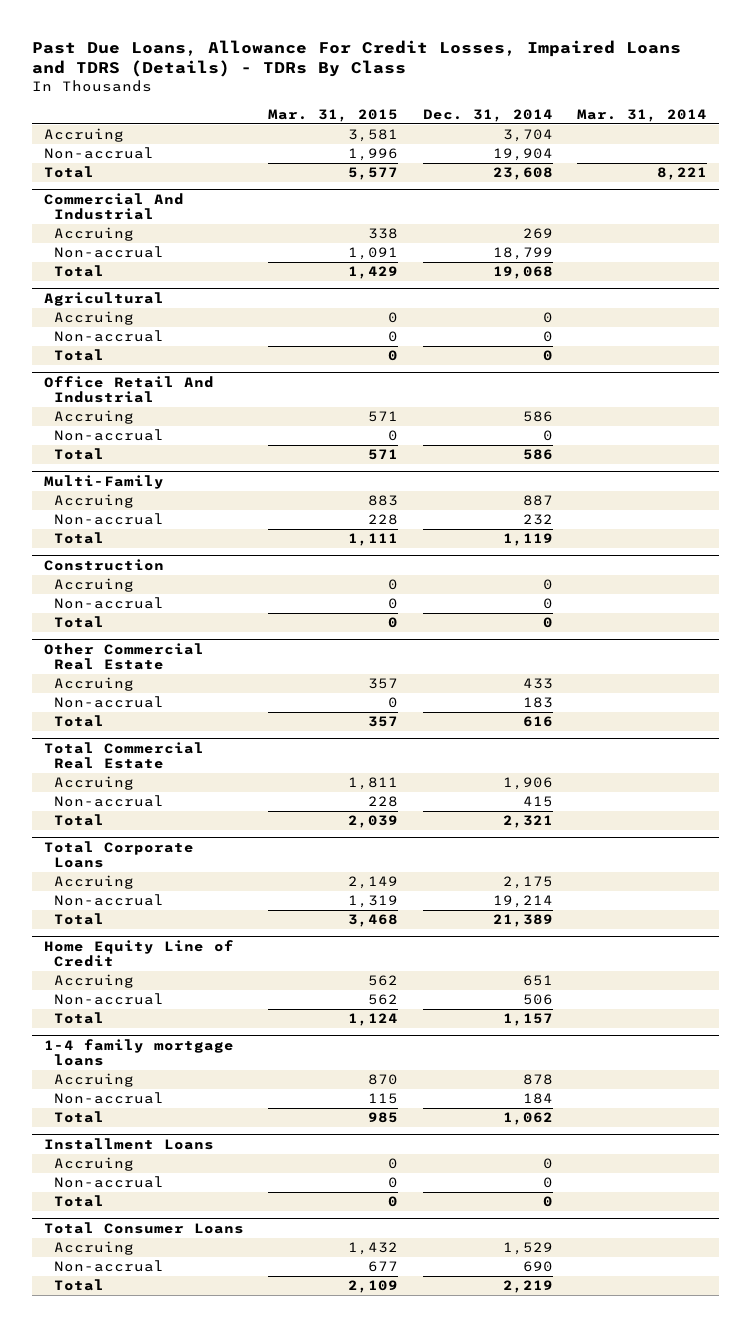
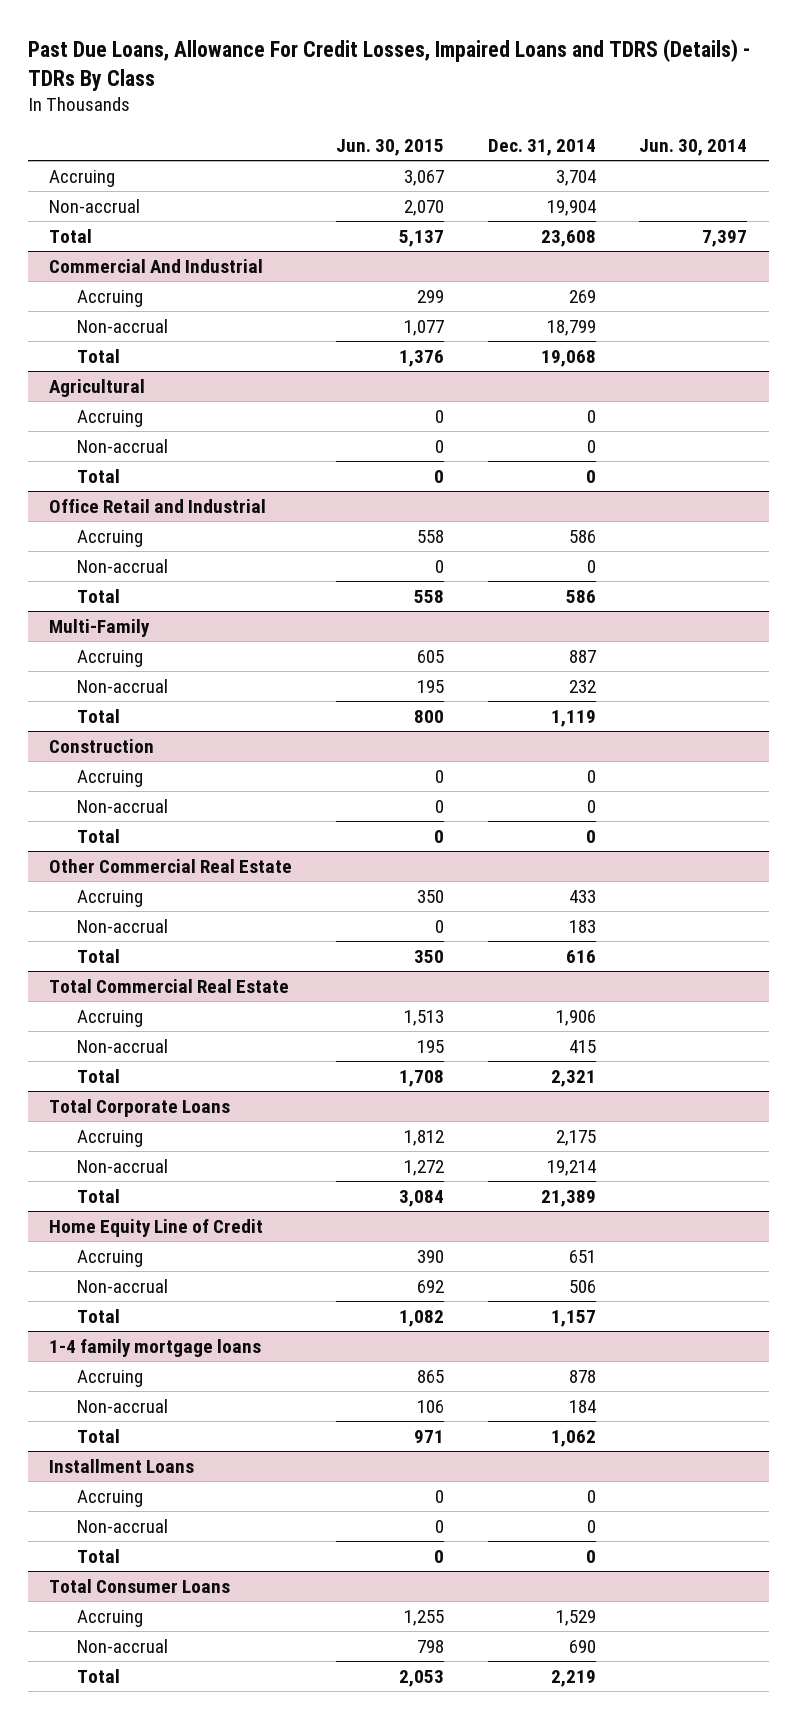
- | Mar. 31, 2015 | Dec. 31, 2014 | Mar. 31, 2014
+ | Jun. 30, 2015 | Dec. 31, 2014 | Jun. 30, 2014
- Office Retail And Industrial
+ Office Retail and Industrial

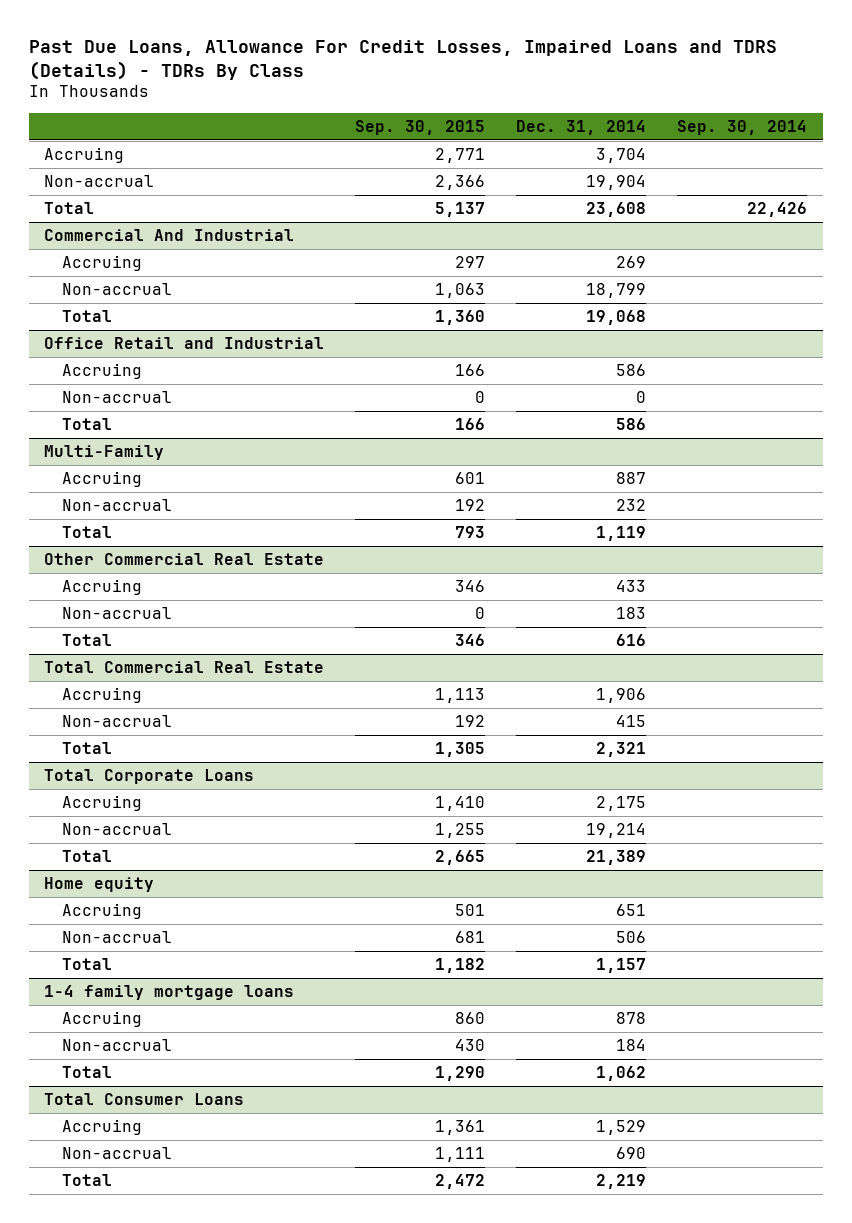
- | Jun. 30, 2015 | Dec. 31, 2014 | Jun. 30, 2014
+ | Sep. 30, 2015 | Dec. 31, 2014 | Sep. 30, 2014
- Agricultural
- Accruing | 0 | 0 |
- Non-accrual | 0 | 0 |
- Total | 0 | 0 |
- Construction
- Accruing | 0 | 0 |
- Non-accrual | 0 | 0 |
- Total | 0 | 0 |
- Home Equity Line of Credit
+ Home equity
- Installment Loans
- Accruing | 0 | 0 |
- Non-accrual | 0 | 0 |
- Total | 0 | 0 |

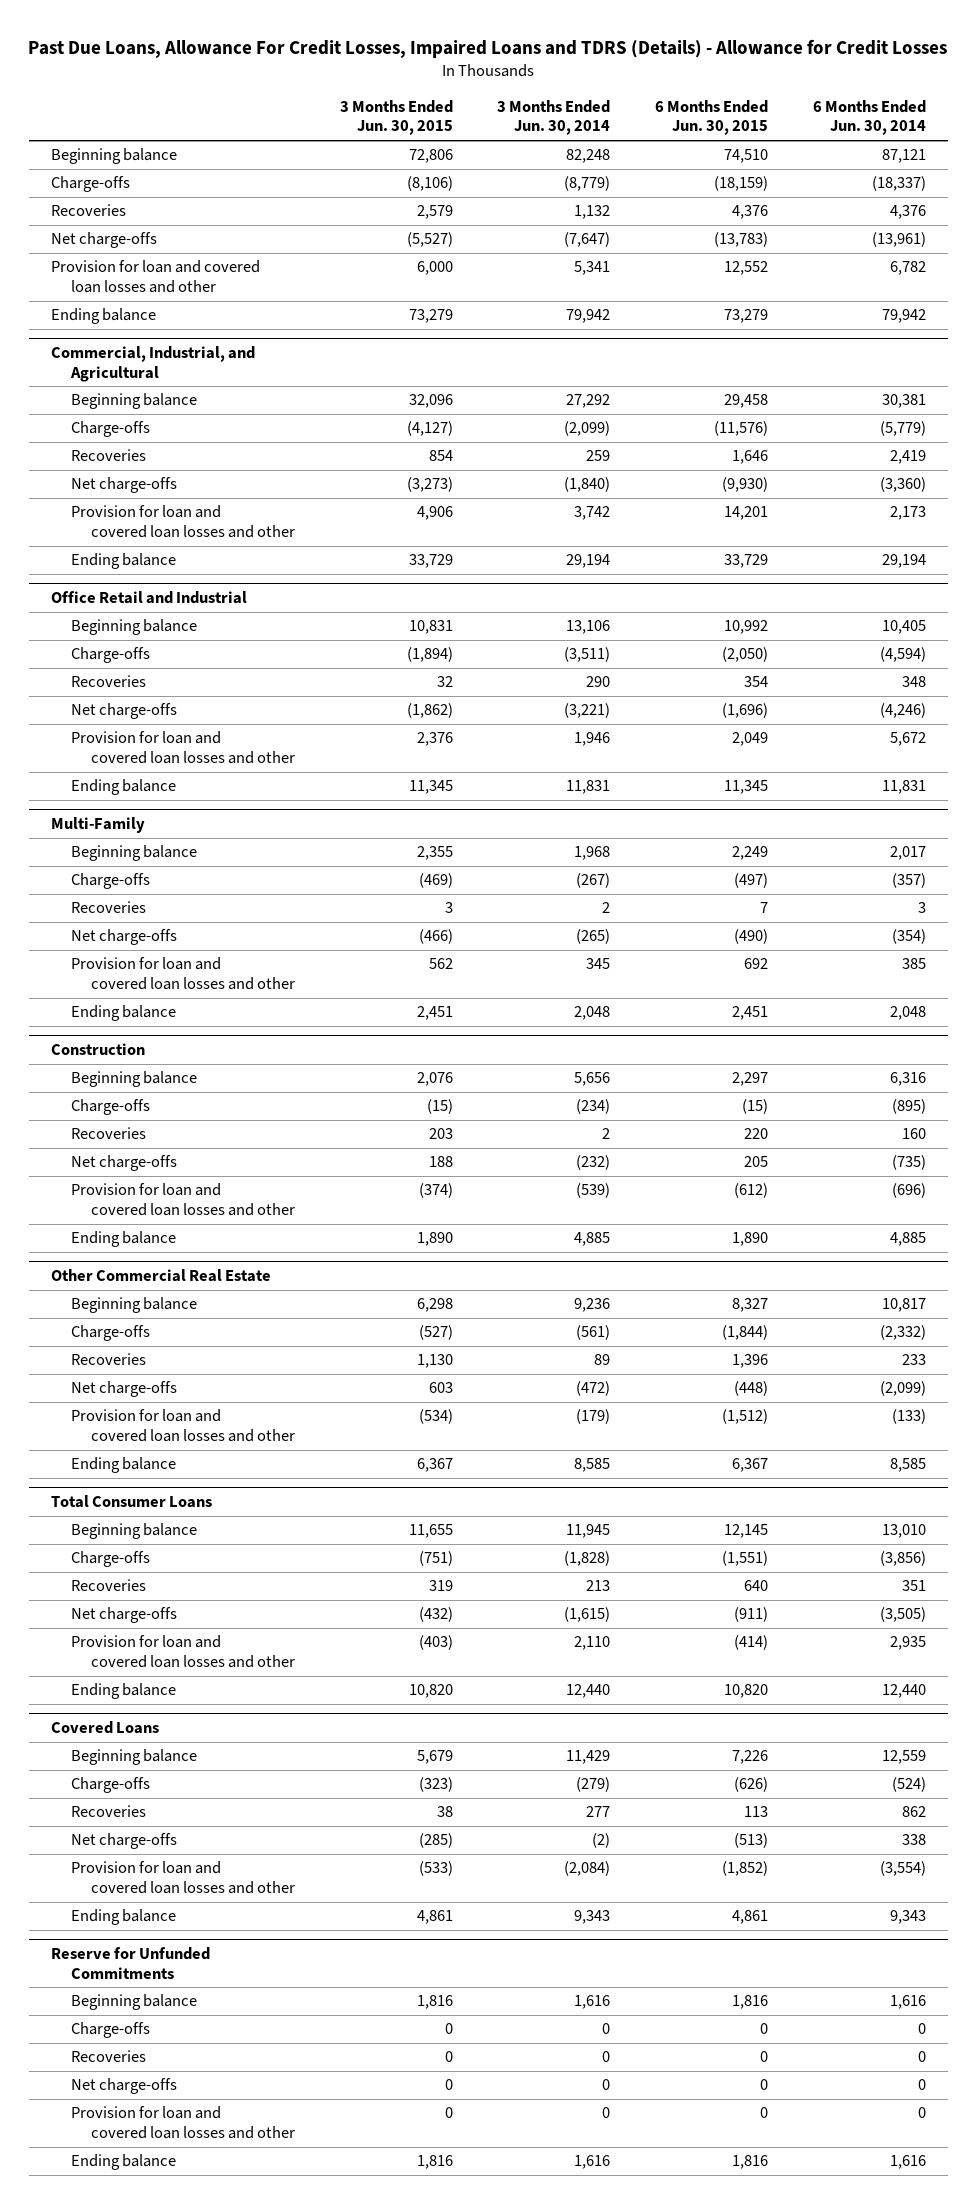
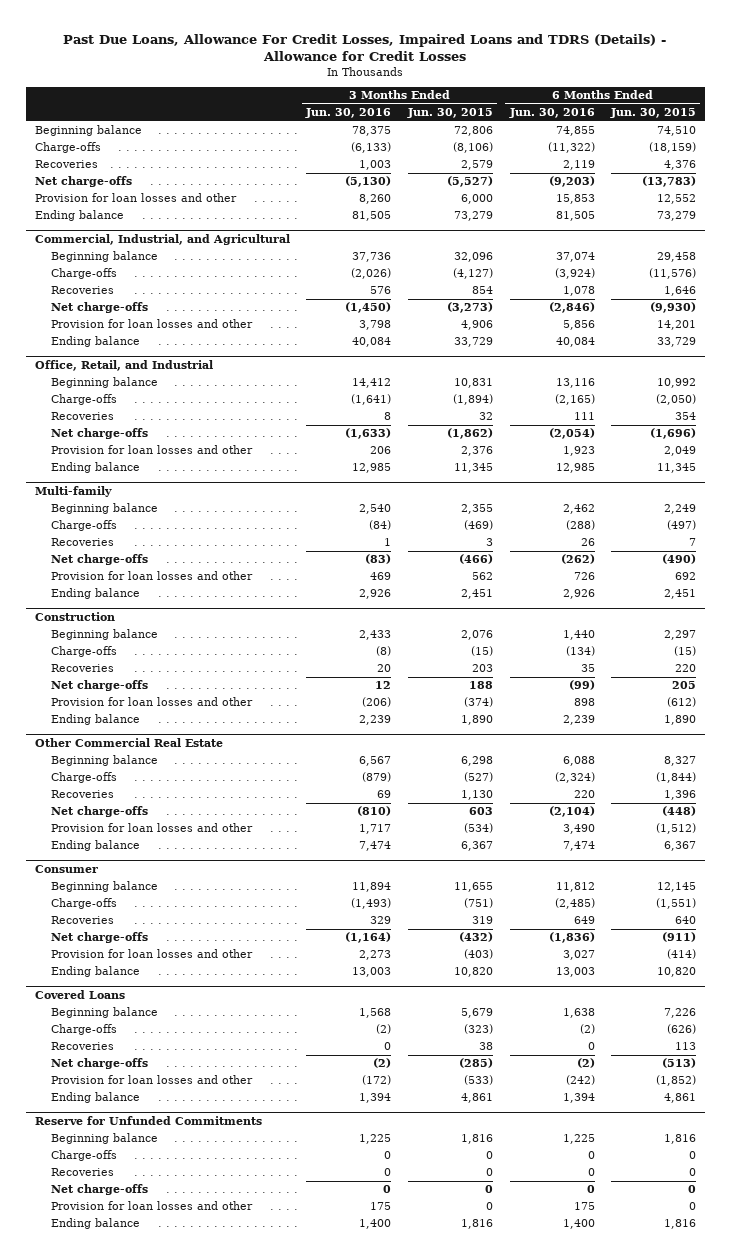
- | 3 Months Ended Jun. 30, 2015 | 3 Months Ended Jun. 30, 2014 | 6 Months Ended Jun. 30, 2015 | 6 Months Ended Jun. 30, 2014
+ | 3 Months Ended Jun. 30, 2016 | 3 Months Ended Jun. 30, 2015 | 6 Months Ended Jun. 30, 2016 | 6 Months Ended Jun. 30, 2015
- Provision for loan and covered loan losses and other | 6,000 | 5,341 | 12,552 | 6,782
+ Provision for loan losses and other | 8,260 | 6,000 | 15,853 | 12,552
@ Commercial, Industrial, and Agricultural
- Provision for loan and covered loan losses and other | 4,906 | 3,742 | 14,201 | 2,173
+ Provision for loan losses and other | 3,798 | 4,906 | 5,856 | 14,201
- Office Retail and Industrial
+ Office, Retail, and Industrial
- Provision for loan and covered loan losses and other | 2,376 | 1,946 | 2,049 | 5,672
+ Provision for loan losses and other | 206 | 2,376 | 1,923 | 2,049
- Multi-Family
+ Multi-family
- Provision for loan and covered loan losses and other | 562 | 345 | 692 | 385
+ Provision for loan losses and other | 469 | 562 | 726 | 692
@ Construction
- Provision for loan and covered loan losses and other | (374) | (539) | (612) | (696)
+ Provision for loan losses and other | (206) | (374) | 898 | (612)
@ Other Commercial Real Estate
- Provision for loan and covered loan losses and other | (534) | (179) | (1,512) | (133)
+ Provision for loan losses and other | 1,717 | (534) | 3,490 | (1,512)
- Total Consumer Loans
+ Consumer
- Provision for loan and covered loan losses and other | (403) | 2,110 | (414) | 2,935
+ Provision for loan losses and other | 2,273 | (403) | 3,027 | (414)
@ Covered Loans
- Provision for loan and covered loan losses and other | (533) | (2,084) | (1,852) | (3,554)
+ Provision for loan losses and other | (172) | (533) | (242) | (1,852)
@ Reserve for Unfunded Commitments
- Provision for loan and covered loan losses and other | 0 | 0 | 0 | 0
+ Provision for loan losses and other | 175 | 0 | 175 | 0

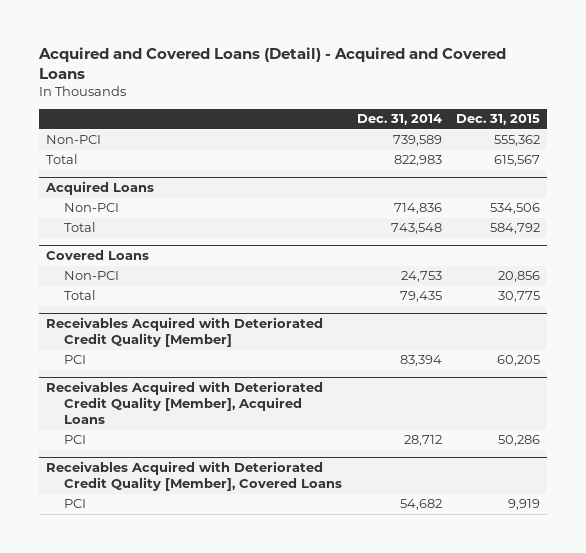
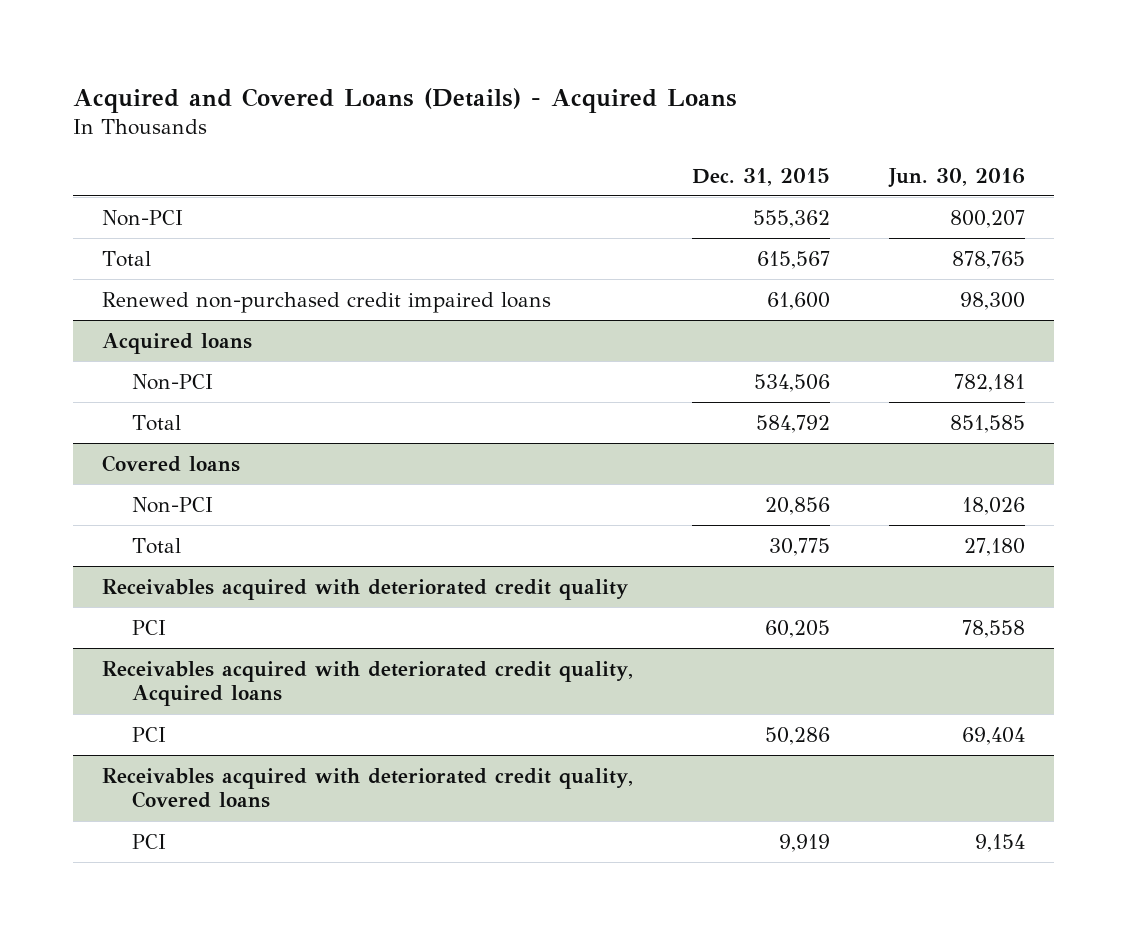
- Acquired and Covered Loans (Detail) - Acquired and Covered Loans
+ Acquired and Covered Loans (Details) - Acquired Loans
- | Dec. 31, 2014 | Dec. 31, 2015
+ | Dec. 31, 2015 | Jun. 30, 2016
- Acquired Loans
+ Renewed non-purchased credit impaired loans | 61,600 | 98,300
+ Acquired loans
- Covered Loans
+ Covered loans
- Receivables Acquired with Deteriorated Credit Quality [Member]
+ Receivables acquired with deteriorated credit quality
- Receivables Acquired with Deteriorated Credit Quality [Member], Acquired Loans
+ Receivables acquired with deteriorated credit quality, Acquired loans
- Receivables Acquired with Deteriorated Credit Quality [Member], Covered Loans
+ Receivables acquired with deteriorated credit quality, Covered loans

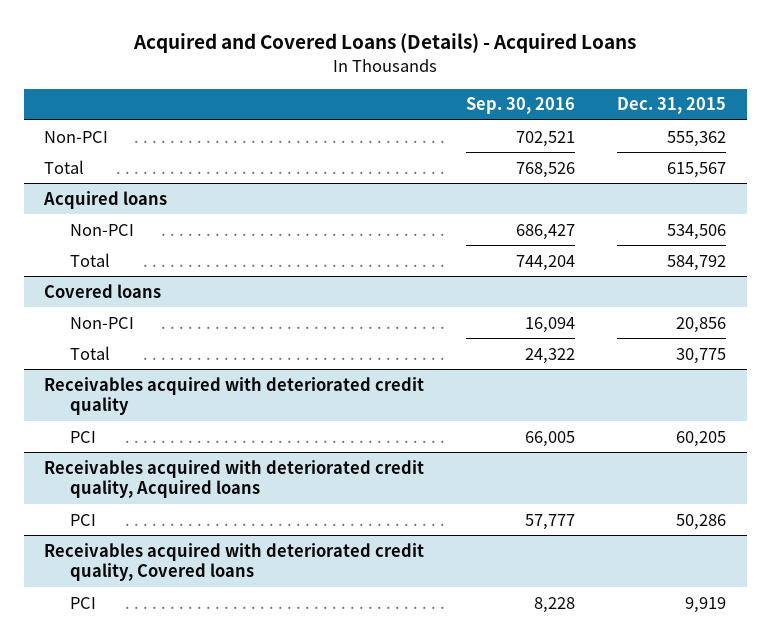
- | Dec. 31, 2015 | Jun. 30, 2016
+ | Sep. 30, 2016 | Dec. 31, 2015
- Renewed non-purchased credit impaired loans | 61,600 | 98,300

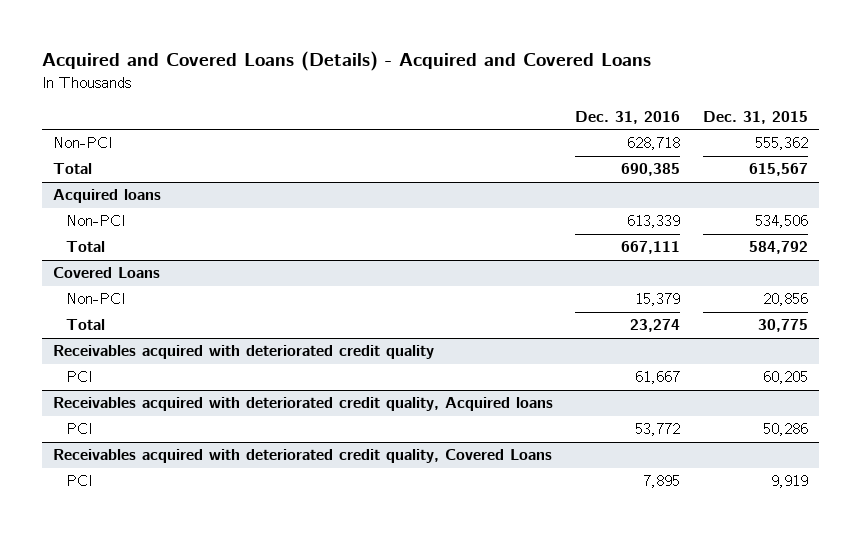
- Acquired and Covered Loans (Details) - Acquired Loans
+ Acquired and Covered Loans (Details) - Acquired and Covered Loans
- | Sep. 30, 2016 | Dec. 31, 2015
+ | Dec. 31, 2016 | Dec. 31, 2015
- Covered loans
+ Covered Loans
- Receivables acquired with deteriorated credit quality, Covered loans
+ Receivables acquired with deteriorated credit quality, Covered Loans

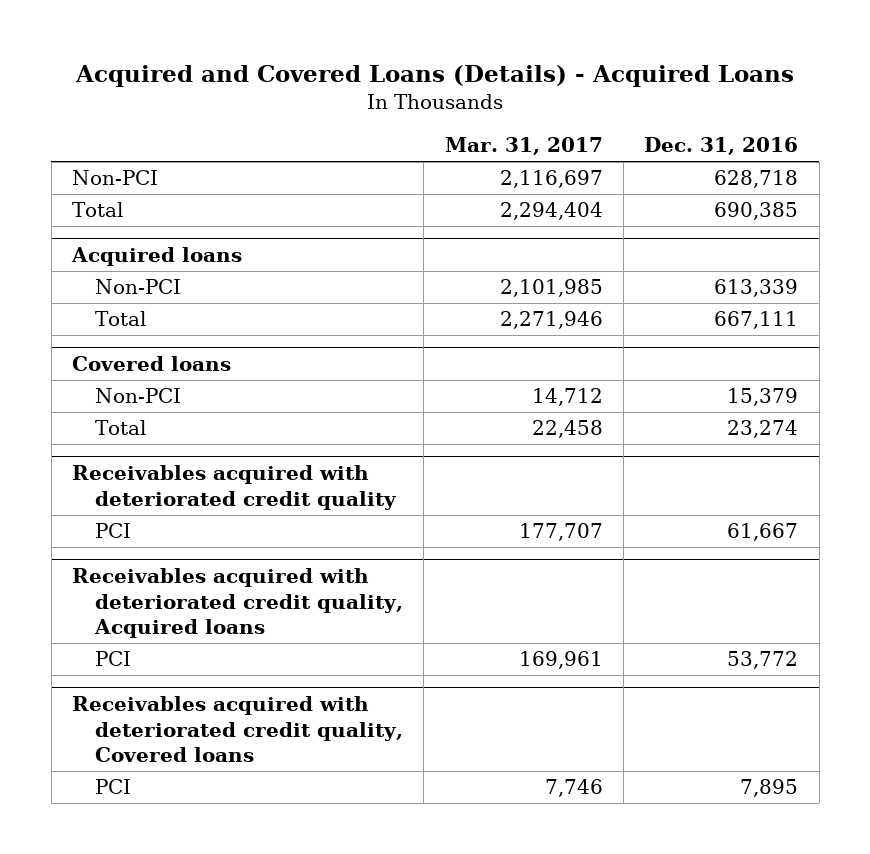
- Acquired and Covered Loans (Details) - Acquired and Covered Loans
+ Acquired and Covered Loans (Details) - Acquired Loans
- | Dec. 31, 2016 | Dec. 31, 2015
+ | Mar. 31, 2017 | Dec. 31, 2016
- Covered Loans
+ Covered loans
- Receivables acquired with deteriorated credit quality, Covered Loans
+ Receivables acquired with deteriorated credit quality, Covered loans

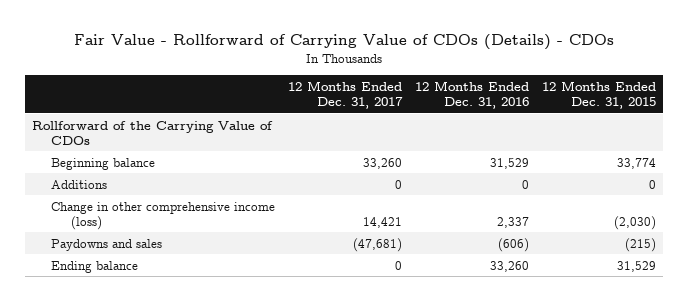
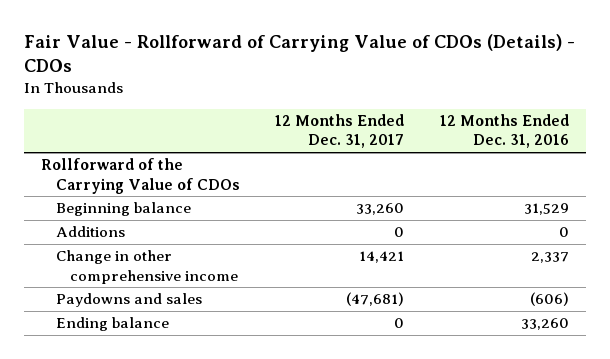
- | 12 Months Ended Dec. 31, 2017 | 12 Months Ended Dec. 31, 2016 | 12 Months Ended Dec. 31, 2015
+ | 12 Months Ended Dec. 31, 2017 | 12 Months Ended Dec. 31, 2016
- Change in other comprehensive income (loss) | 14,421 | 2,337 | (2,030)
+ Change in other comprehensive income | 14,421 | 2,337

